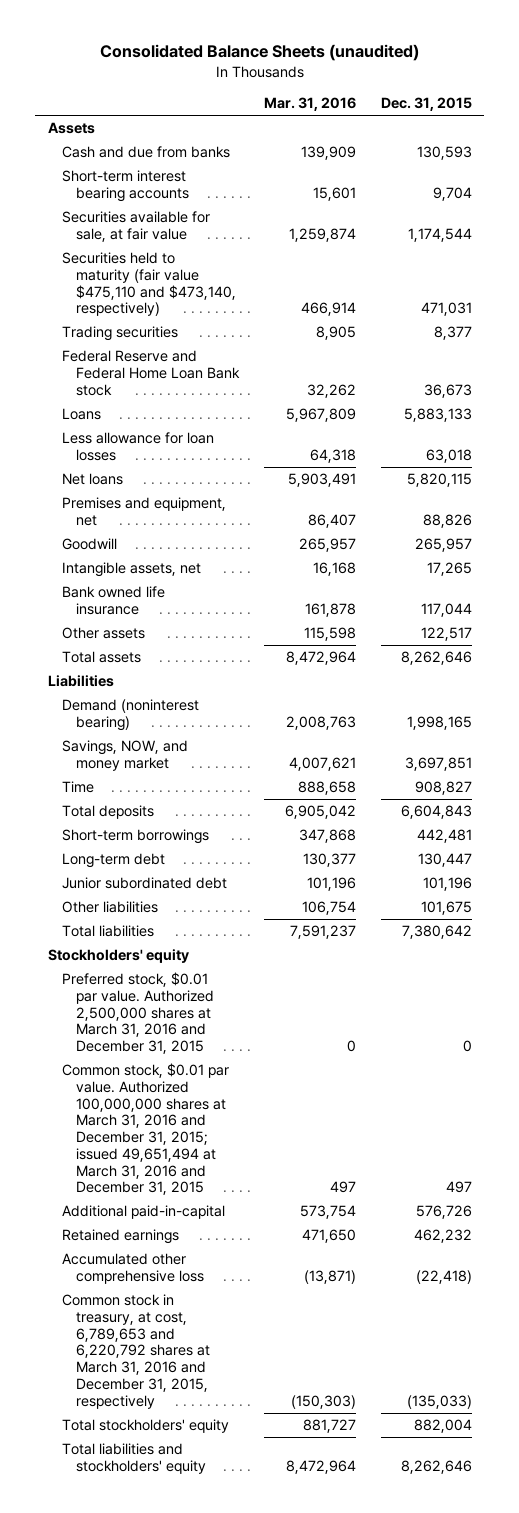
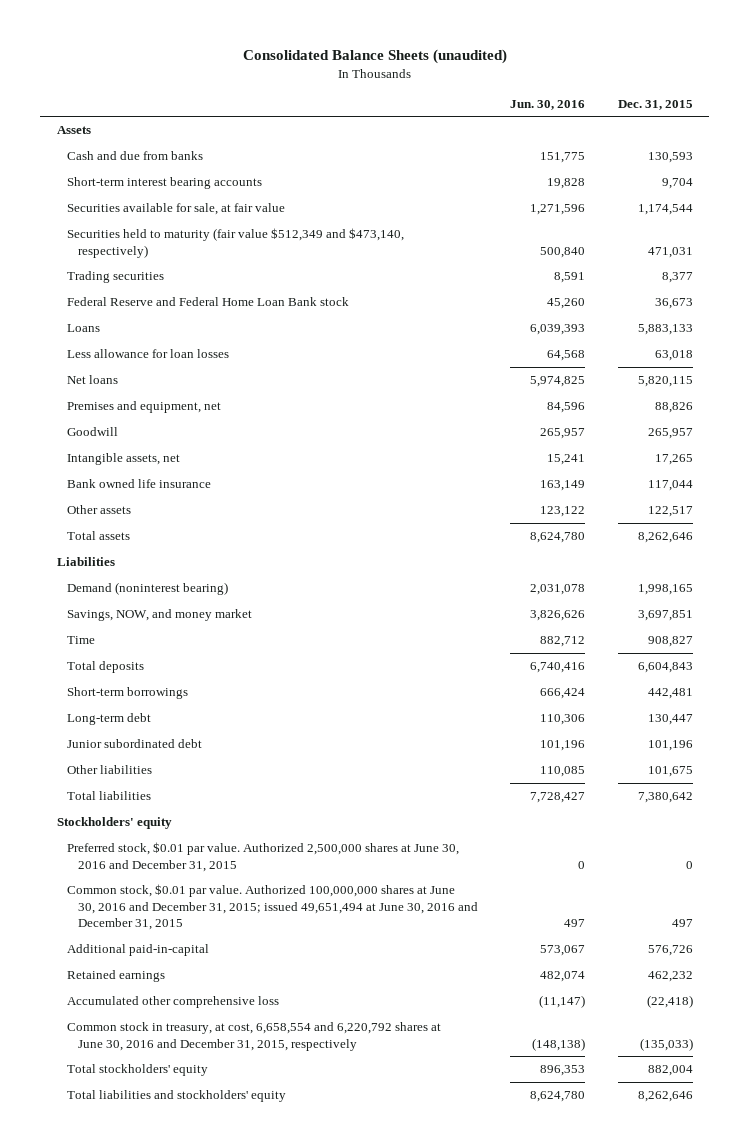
- | Mar. 31, 2016 | Dec. 31, 2015
+ | Jun. 30, 2016 | Dec. 31, 2015
- Securities held to maturity (fair value $475,110 and $473,140, respectively) | 466,914 | 471,031
+ Securities held to maturity (fair value $512,349 and $473,140, respectively) | 500,840 | 471,031
- Preferred stock, $0.01 par value. Authorized 2,500,000 shares at March 31, 2016 and December 31, 2015 | 0 | 0
- Common stock, $0.01 par value. Authorized 100,000,000 shares at March 31, 2016 and December 31, 2015; issued 49,651,494 at March 31, 2016 and December 31, 2015 | 497 | 497
+ Preferred stock, $0.01 par value. Authorized 2,500,000 shares at June 30, 2016 and December 31, 2015 | 0 | 0
+ Common stock, $0.01 par value. Authorized 100,000,000 shares at June 30, 2016 and December 31, 2015; issued 49,651,494 at June 30, 2016 and December 31, 2015 | 497 | 497
- Common stock in treasury, at cost, 6,789,653 and 6,220,792 shares at March 31, 2016 and December 31, 2015, respectively | (150,303) | (135,033)
+ Common stock in treasury, at cost, 6,658,554 and 6,220,792 shares at June 30, 2016 and December 31, 2015, respectively | (148,138) | (135,033)

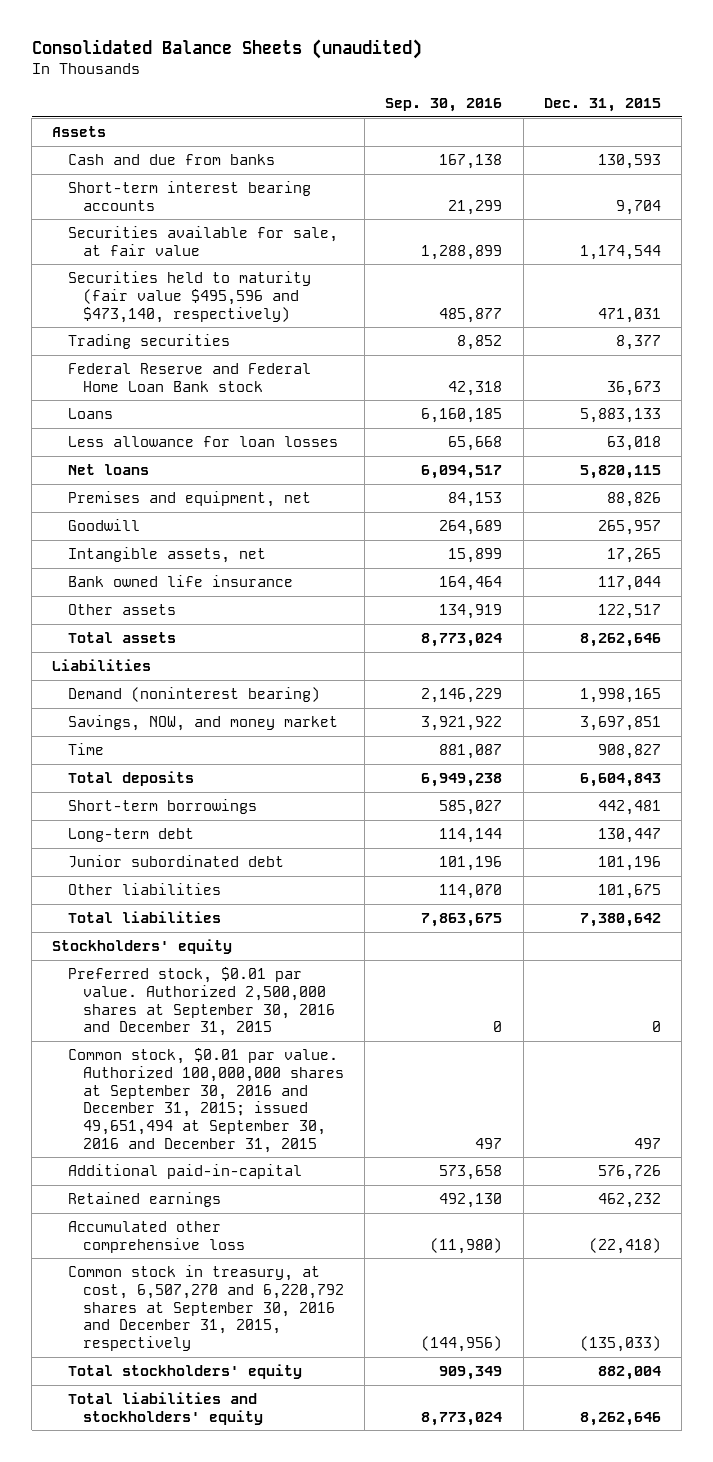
- | Jun. 30, 2016 | Dec. 31, 2015
+ | Sep. 30, 2016 | Dec. 31, 2015
- Securities held to maturity (fair value $512,349 and $473,140, respectively) | 500,840 | 471,031
+ Securities held to maturity (fair value $495,596 and $473,140, respectively) | 485,877 | 471,031
- Preferred stock, $0.01 par value. Authorized 2,500,000 shares at June 30, 2016 and December 31, 2015 | 0 | 0
- Common stock, $0.01 par value. Authorized 100,000,000 shares at June 30, 2016 and December 31, 2015; issued 49,651,494 at June 30, 2016 and December 31, 2015 | 497 | 497
+ Preferred stock, $0.01 par value. Authorized 2,500,000 shares at September 30, 2016 and December 31, 2015 | 0 | 0
+ Common stock, $0.01 par value. Authorized 100,000,000 shares at September 30, 2016 and December 31, 2015; issued 49,651,494 at September 30, 2016 and December 31, 2015 | 497 | 497
- Common stock in treasury, at cost, 6,658,554 and 6,220,792 shares at June 30, 2016 and December 31, 2015, respectively | (148,138) | (135,033)
+ Common stock in treasury, at cost, 6,507,270 and 6,220,792 shares at September 30, 2016 and December 31, 2015, respectively | (144,956) | (135,033)

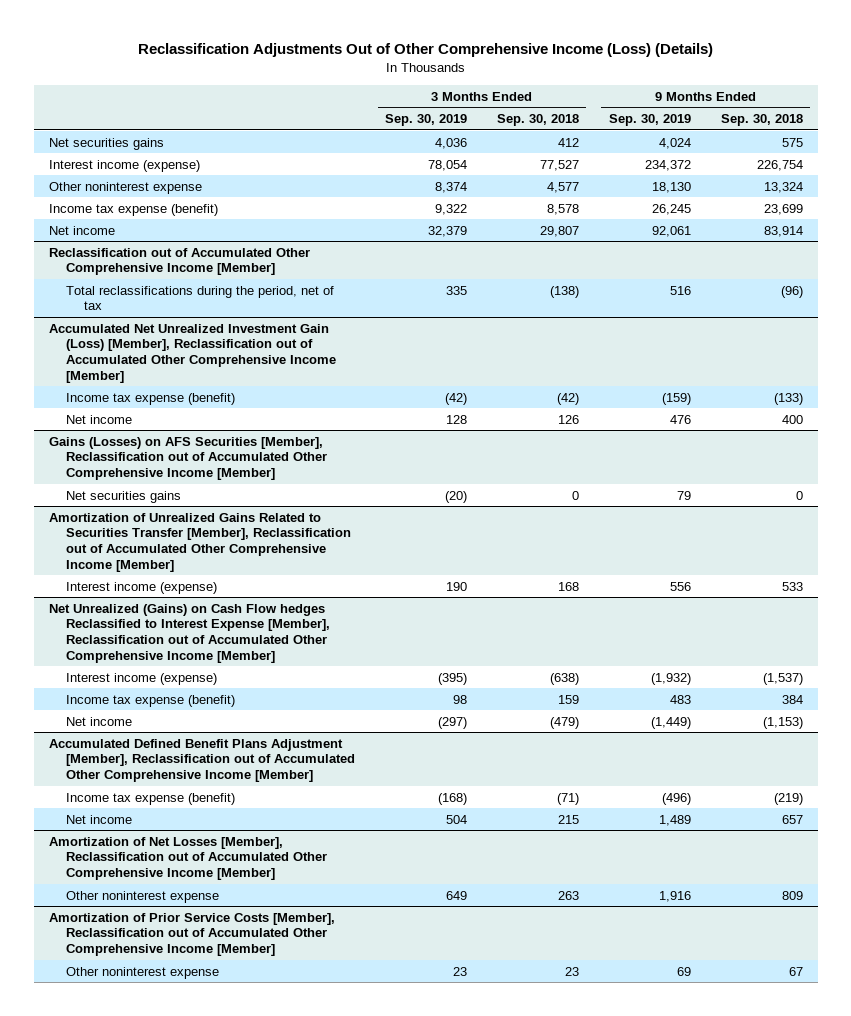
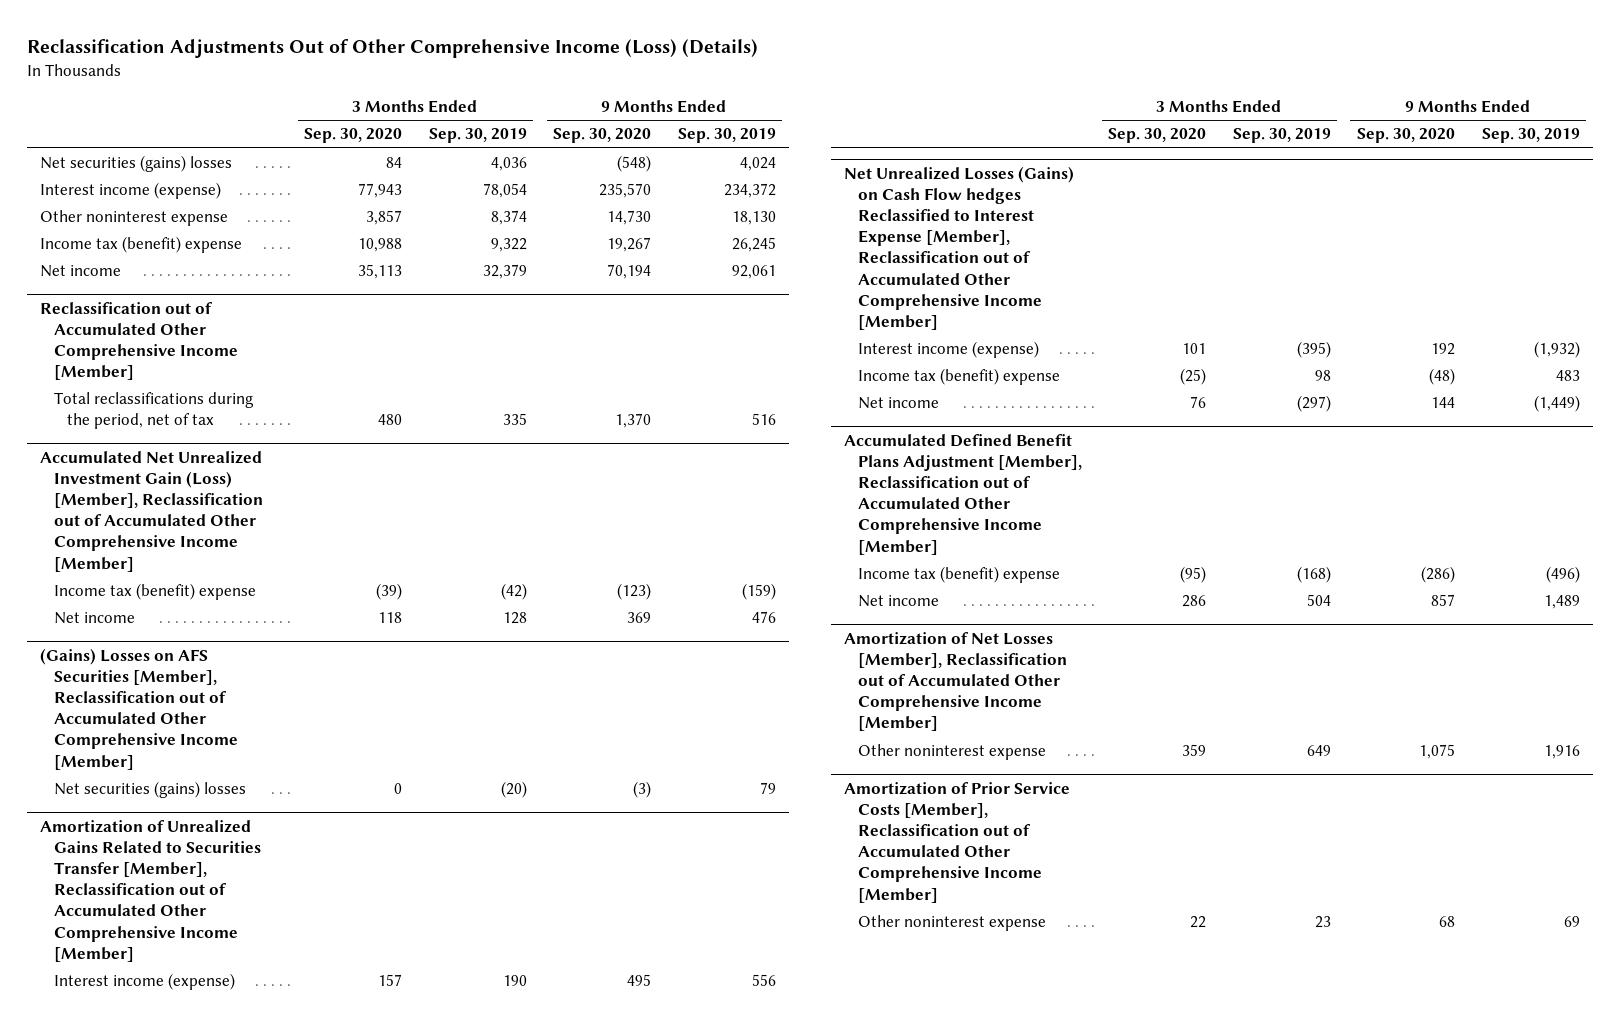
- | 3 Months Ended Sep. 30, 2019 | 3 Months Ended Sep. 30, 2018 | 9 Months Ended Sep. 30, 2019 | 9 Months Ended Sep. 30, 2018
+ | 3 Months Ended Sep. 30, 2020 | 3 Months Ended Sep. 30, 2019 | 9 Months Ended Sep. 30, 2020 | 9 Months Ended Sep. 30, 2019
- Net securities gains | 4,036 | 412 | 4,024 | 575
+ Net securities (gains) losses | 84 | 4,036 | (548) | 4,024
- Income tax expense (benefit) | 9,322 | 8,578 | 26,245 | 23,699
+ Income tax (benefit) expense | 10,988 | 9,322 | 19,267 | 26,245
@ Accumulated Net Unrealized Investment Gain (Loss) [Member], Reclassification out of Accumulated Other Comprehensive Income [Member]
- Income tax expense (benefit) | (42) | (42) | (159) | (133)
+ Income tax (benefit) expense | (39) | (42) | (123) | (159)
- Gains (Losses) on AFS Securities [Member], Reclassification out of Accumulated Other Comprehensive Income [Member]
- Net securities gains | (20) | 0 | 79 | 0
+ (Gains) Losses on AFS Securities [Member], Reclassification out of Accumulated Other Comprehensive Income [Member]
+ Net securities (gains) losses | 0 | (20) | (3) | 79
- Net Unrealized (Gains) on Cash Flow hedges Reclassified to Interest Expense [Member], Reclassification out of Accumulated Other Comprehensive Income [Member]
+ Net Unrealized Losses (Gains) on Cash Flow hedges Reclassified to Interest Expense [Member], Reclassification out of Accumulated Other Comprehensive Income [Member]
- Income tax expense (benefit) | 98 | 159 | 483 | 384
+ Income tax (benefit) expense | (25) | 98 | (48) | 483
@ Accumulated Defined Benefit Plans Adjustment [Member], Reclassification out of Accumulated Other Comprehensive Income [Member]
- Income tax expense (benefit) | (168) | (71) | (496) | (219)
+ Income tax (benefit) expense | (95) | (168) | (286) | (496)

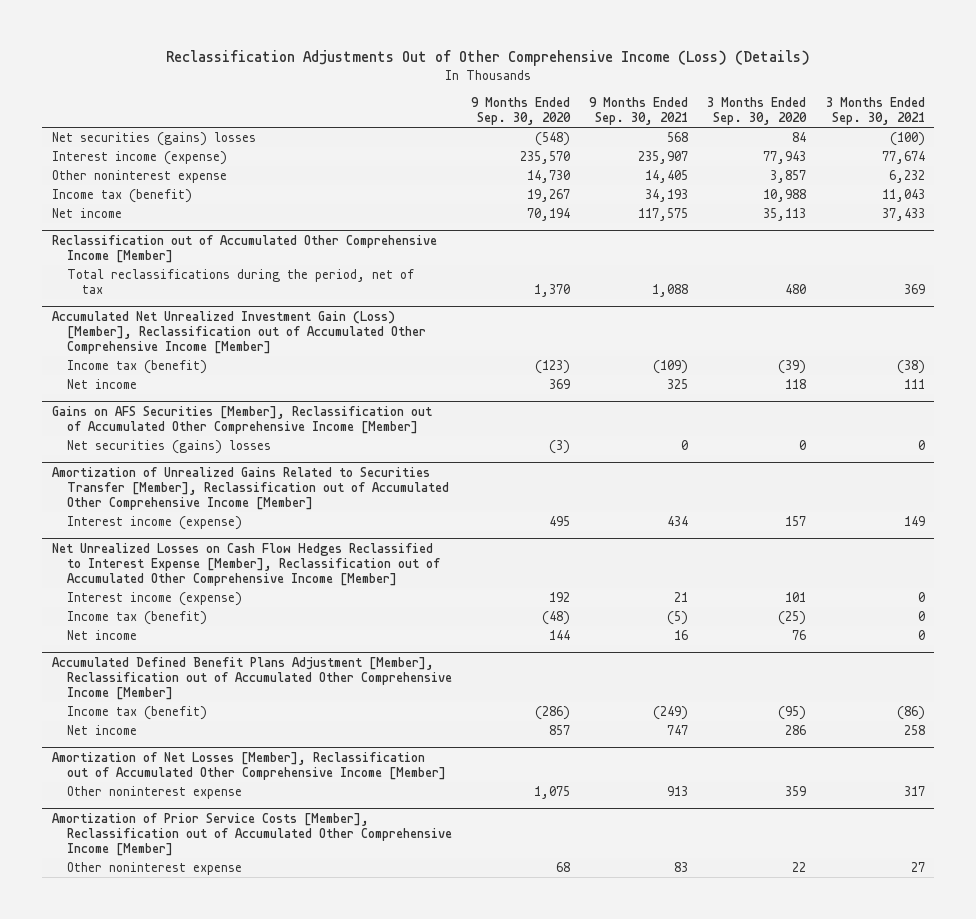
- | 3 Months Ended Sep. 30, 2020 | 3 Months Ended Sep. 30, 2019 | 9 Months Ended Sep. 30, 2020 | 9 Months Ended Sep. 30, 2019
+ | 9 Months Ended Sep. 30, 2020 | 9 Months Ended Sep. 30, 2021 | 3 Months Ended Sep. 30, 2020 | 3 Months Ended Sep. 30, 2021
- Income tax (benefit) expense | 10,988 | 9,322 | 19,267 | 26,245
+ Income tax (benefit) | 19,267 | 34,193 | 10,988 | 11,043
@ Accumulated Net Unrealized Investment Gain (Loss) [Member], Reclassification out of Accumulated Other Comprehensive Income [Member]
- Income tax (benefit) expense | (39) | (42) | (123) | (159)
+ Income tax (benefit) | (123) | (109) | (39) | (38)
- (Gains) Losses on AFS Securities [Member], Reclassification out of Accumulated Other Comprehensive Income [Member]
+ Gains on AFS Securities [Member], Reclassification out of Accumulated Other Comprehensive Income [Member]
- Net Unrealized Losses (Gains) on Cash Flow hedges Reclassified to Interest Expense [Member], Reclassification out of Accumulated Other Comprehensive Income [Member]
+ Net Unrealized Losses on Cash Flow Hedges Reclassified to Interest Expense [Member], Reclassification out of Accumulated Other Comprehensive Income [Member]
- Income tax (benefit) expense | (25) | 98 | (48) | 483
+ Income tax (benefit) | (48) | (5) | (25) | 0
@ Accumulated Defined Benefit Plans Adjustment [Member], Reclassification out of Accumulated Other Comprehensive Income [Member]
- Income tax (benefit) expense | (95) | (168) | (286) | (496)
+ Income tax (benefit) | (286) | (249) | (95) | (86)

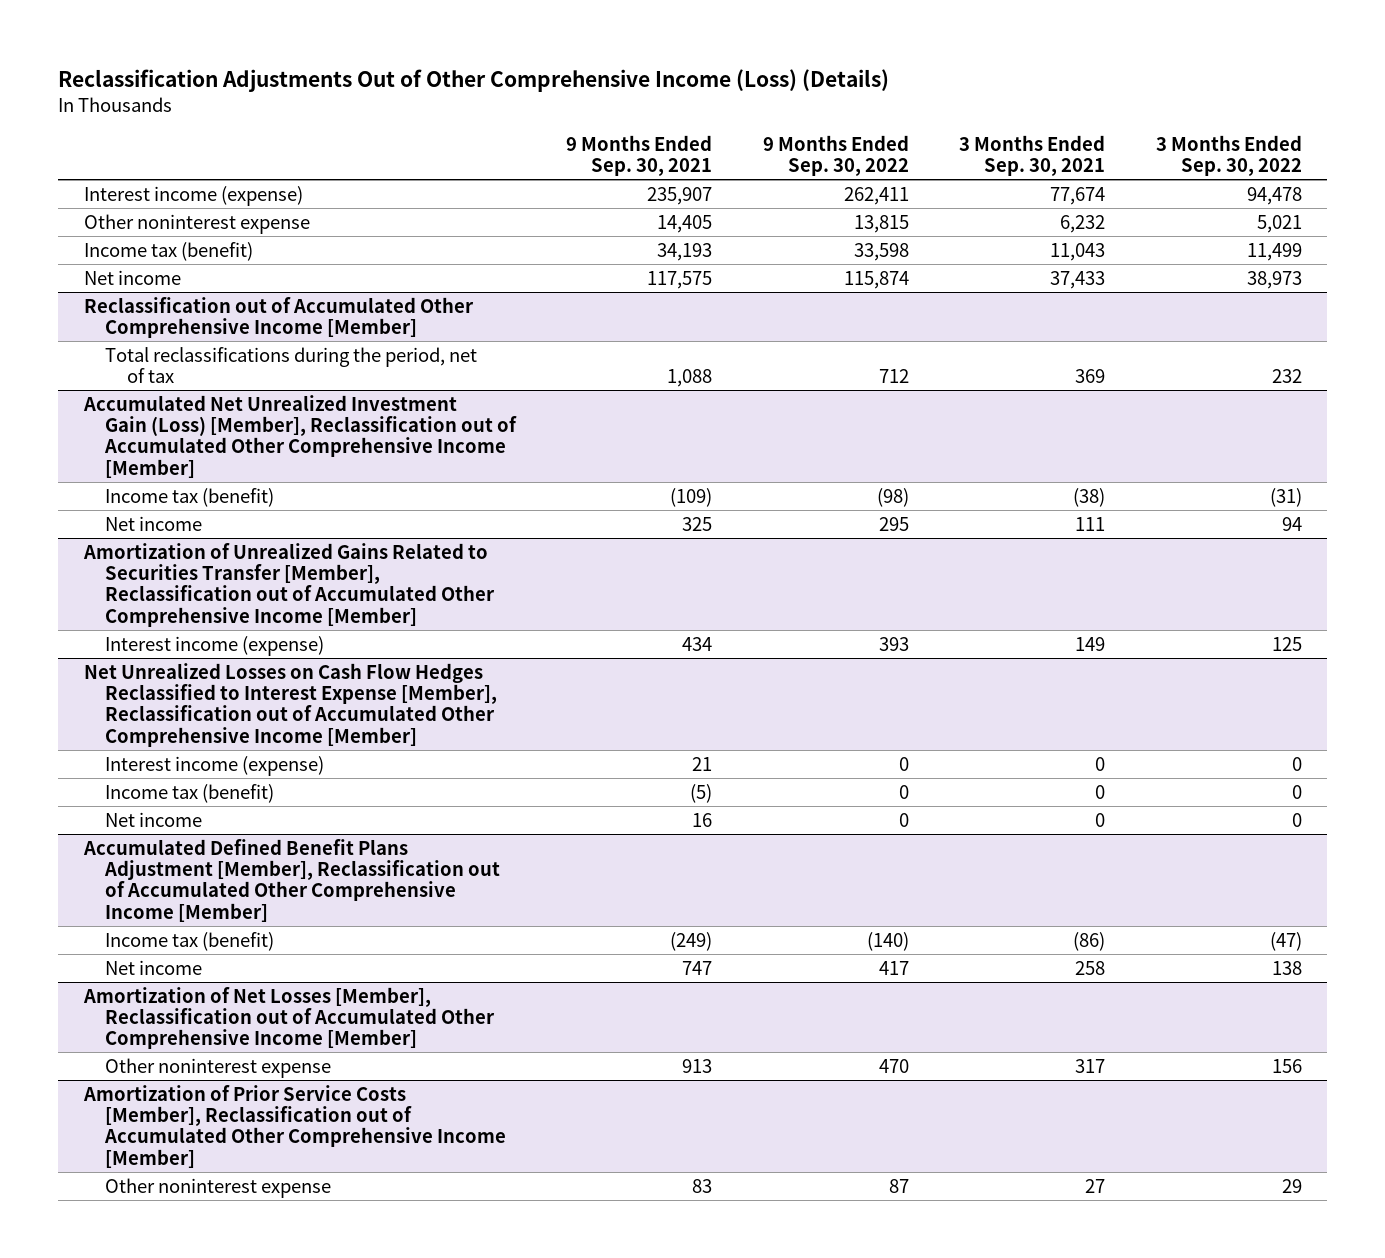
- | 9 Months Ended Sep. 30, 2020 | 9 Months Ended Sep. 30, 2021 | 3 Months Ended Sep. 30, 2020 | 3 Months Ended Sep. 30, 2021
+ | 9 Months Ended Sep. 30, 2021 | 9 Months Ended Sep. 30, 2022 | 3 Months Ended Sep. 30, 2021 | 3 Months Ended Sep. 30, 2022
- Net securities (gains) losses | (548) | 568 | 84 | (100)
- Gains on AFS Securities [Member], Reclassification out of Accumulated Other Comprehensive Income [Member]
- Net securities (gains) losses | (3) | 0 | 0 | 0

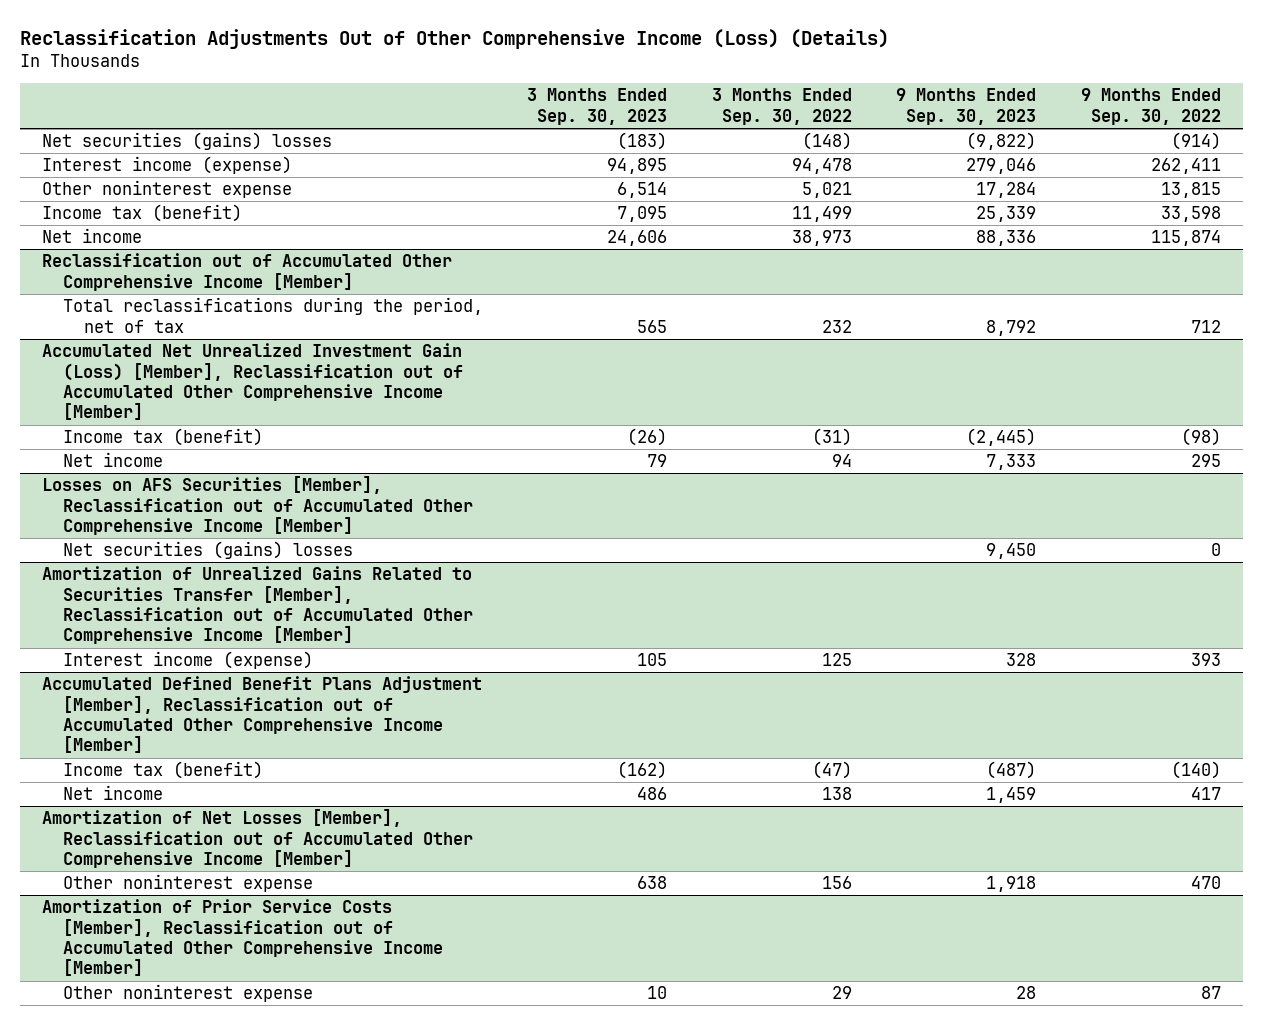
- | 9 Months Ended Sep. 30, 2021 | 9 Months Ended Sep. 30, 2022 | 3 Months Ended Sep. 30, 2021 | 3 Months Ended Sep. 30, 2022
+ | 3 Months Ended Sep. 30, 2023 | 3 Months Ended Sep. 30, 2022 | 9 Months Ended Sep. 30, 2023 | 9 Months Ended Sep. 30, 2022
+ Net securities (gains) losses | (183) | (148) | (9,822) | (914)
+ Losses on AFS Securities [Member], Reclassification out of Accumulated Other Comprehensive Income [Member]
+ Net securities (gains) losses | | | 9,450 | 0
- Net Unrealized Losses on Cash Flow Hedges Reclassified to Interest Expense [Member], Reclassification out of Accumulated Other Comprehensive Income [Member]
- Interest income (expense) | 21 | 0 | 0 | 0
- Income tax (benefit) | (5) | 0 | 0 | 0
- Net income | 16 | 0 | 0 | 0

